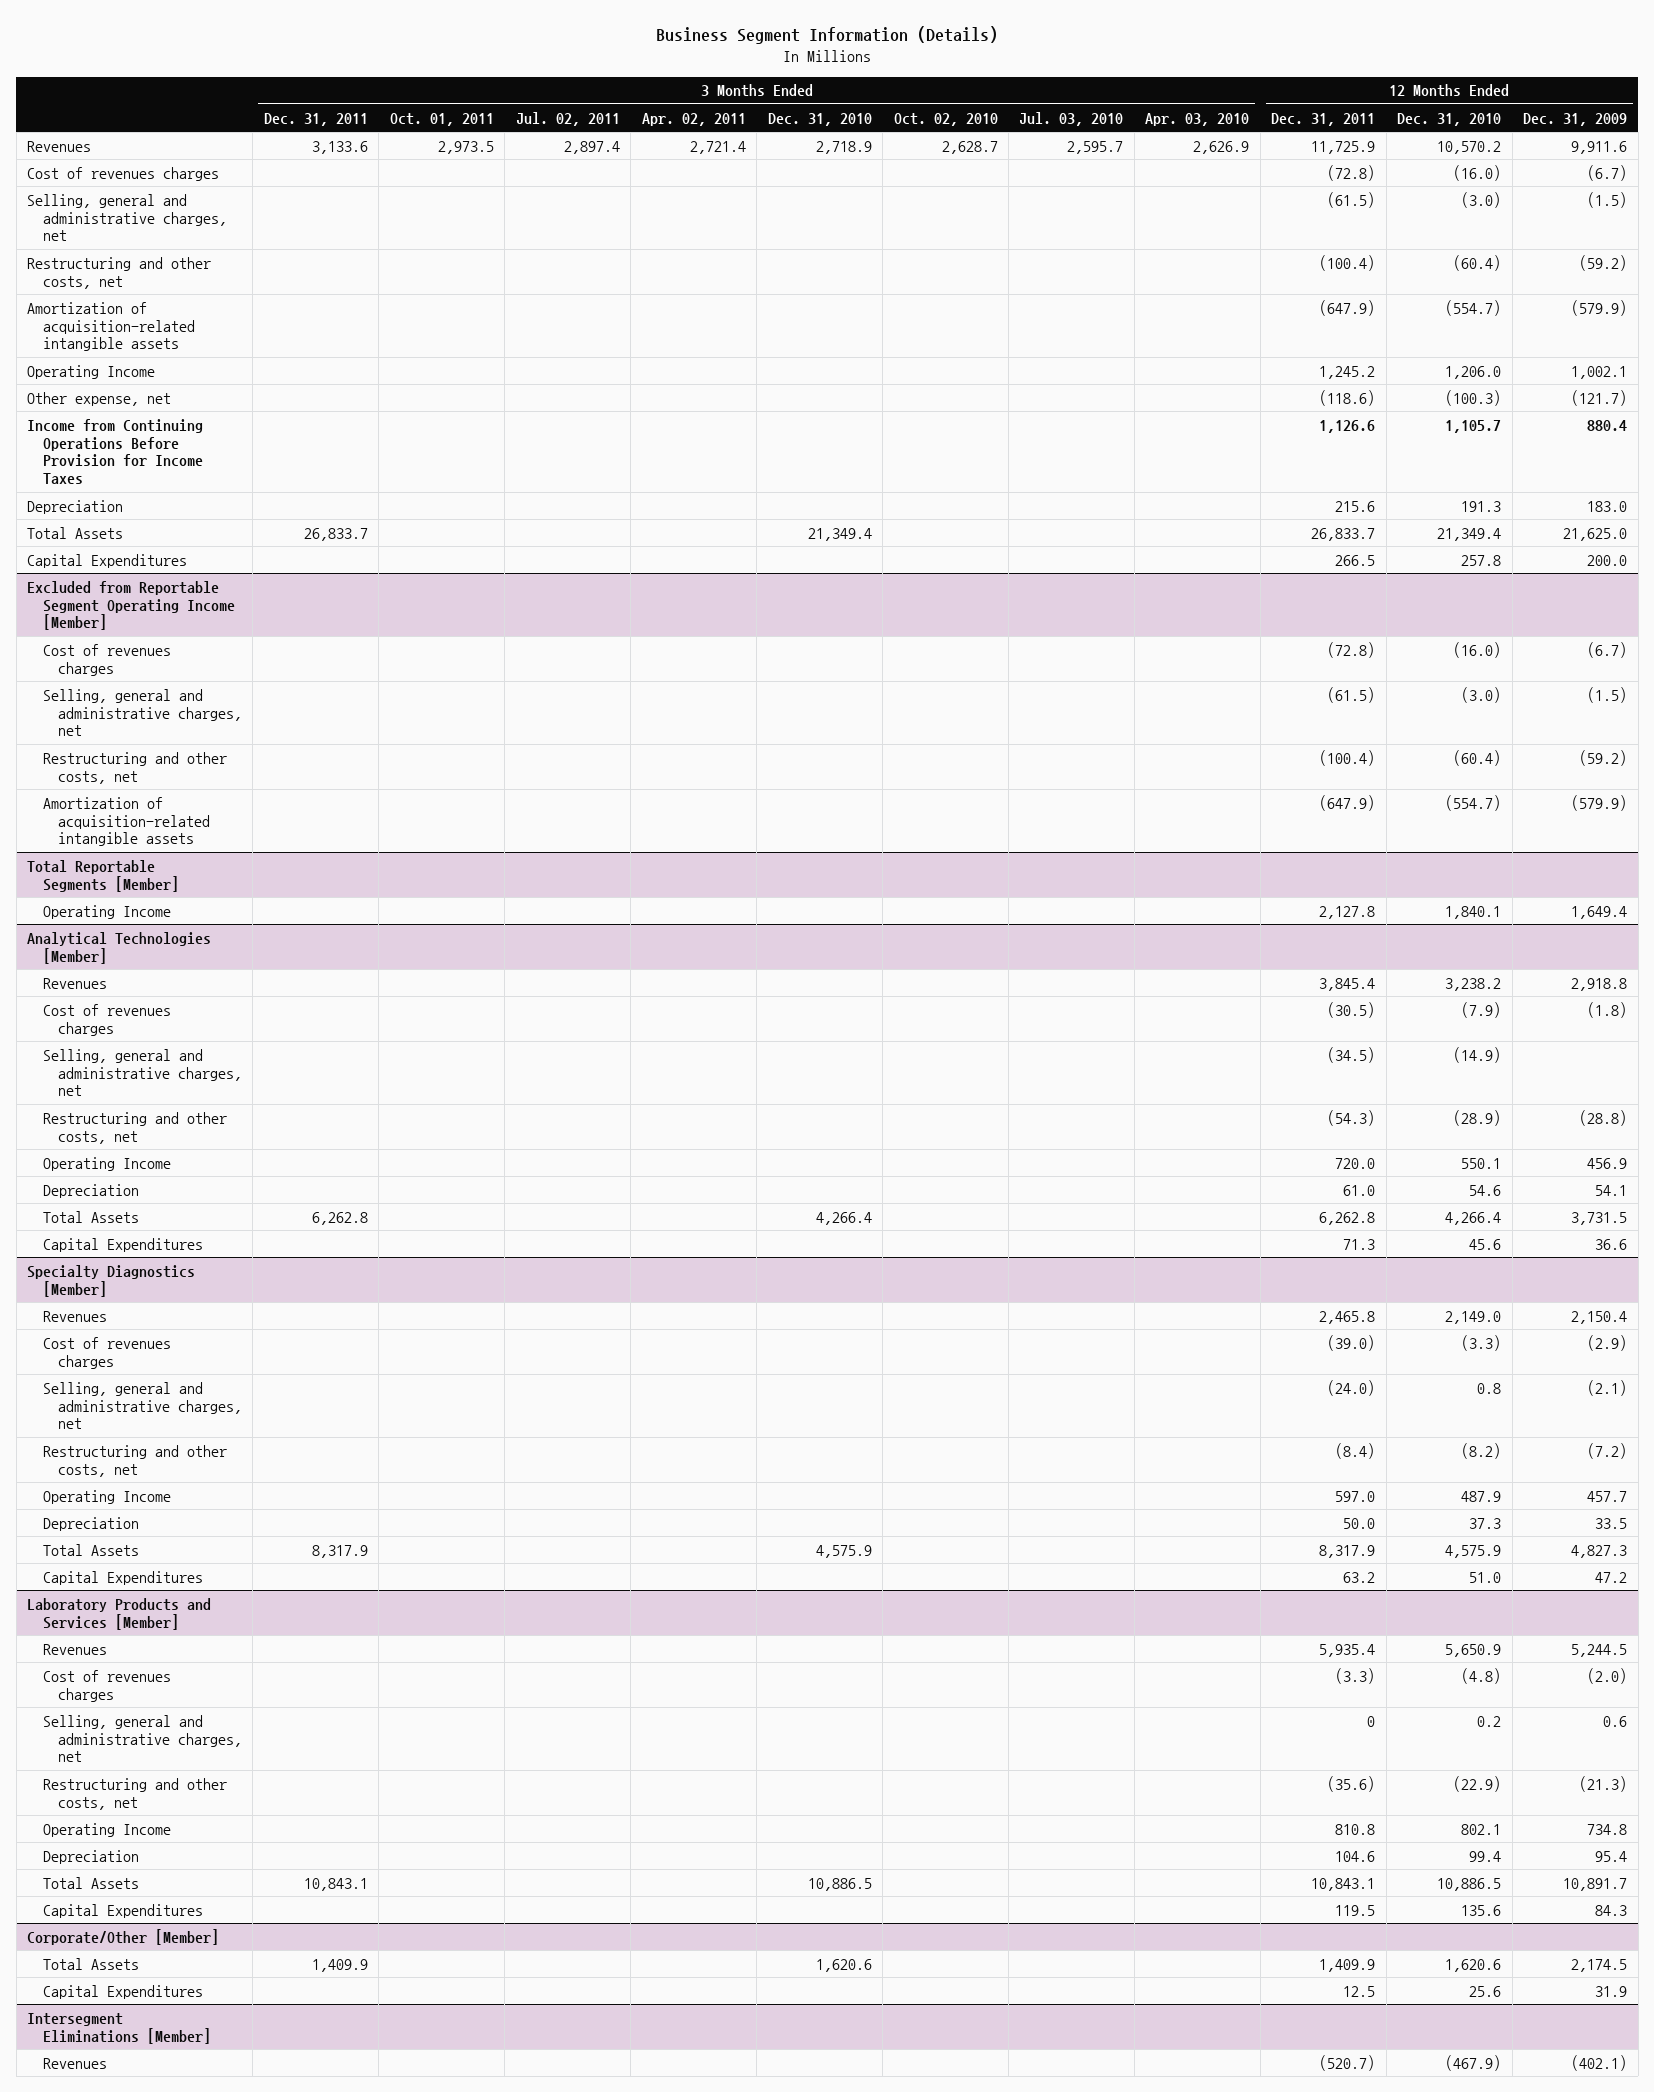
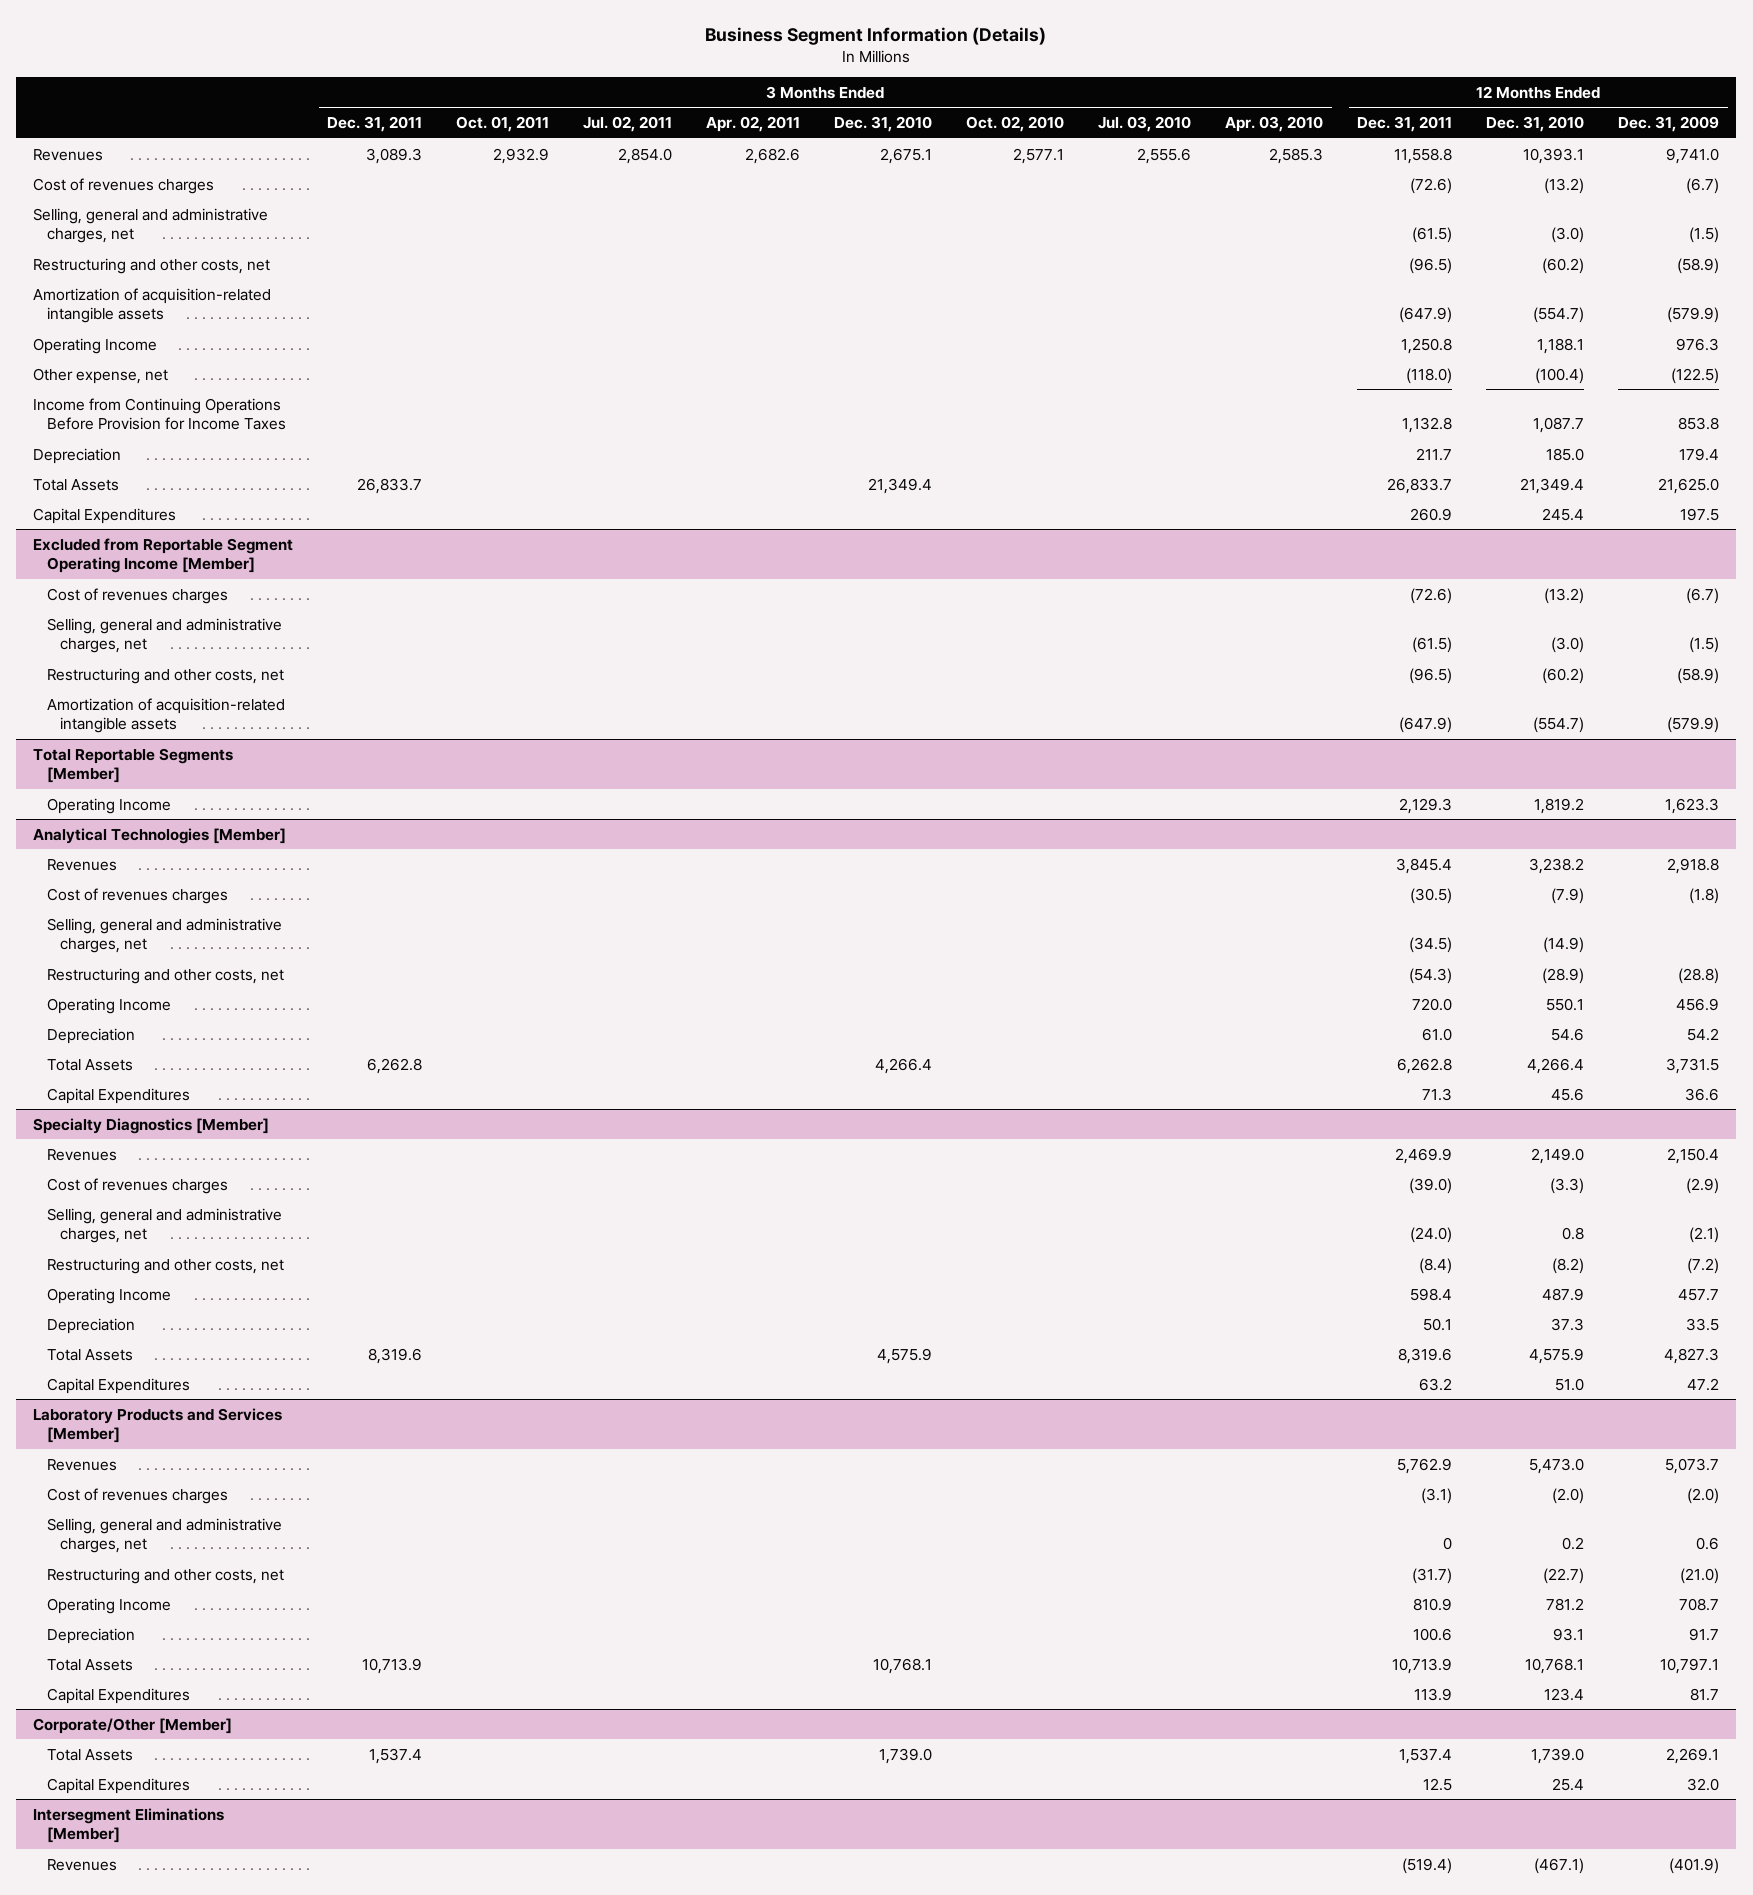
- Revenues | 3,133.6 | 2,973.5 | 2,897.4 | 2,721.4 | 2,718.9 | 2,628.7 | 2,595.7 | 2,626.9 | 11,725.9 | 10,570.2 | 9,911.6
- Cost of revenues charges | | | | | | | | | (72.8) | (16.0) | (6.7)
+ Revenues | 3,089.3 | 2,932.9 | 2,854.0 | 2,682.6 | 2,675.1 | 2,577.1 | 2,555.6 | 2,585.3 | 11,558.8 | 10,393.1 | 9,741.0
+ Cost of revenues charges | | | | | | | | | (72.6) | (13.2) | (6.7)
- Restructuring and other costs, net | | | | | | | | | (100.4) | (60.4) | (59.2)
+ Restructuring and other costs, net | | | | | | | | | (96.5) | (60.2) | (58.9)
- Operating Income | | | | | | | | | 1,245.2 | 1,206.0 | 1,002.1
- Other expense, net | | | | | | | | | (118.6) | (100.3) | (121.7)
- Income from Continuing Operations Before Provision for Income Taxes | | | | | | | | | 1,126.6 | 1,105.7 | 880.4
- Depreciation | | | | | | | | | 215.6 | 191.3 | 183.0
+ Operating Income | | | | | | | | | 1,250.8 | 1,188.1 | 976.3
+ Other expense, net | | | | | | | | | (118.0) | (100.4) | (122.5)
+ Income from Continuing Operations Before Provision for Income Taxes | | | | | | | | | 1,132.8 | 1,087.7 | 853.8
+ Depreciation | | | | | | | | | 211.7 | 185.0 | 179.4
- Capital Expenditures | | | | | | | | | 266.5 | 257.8 | 200.0
+ Capital Expenditures | | | | | | | | | 260.9 | 245.4 | 197.5
@ Excluded from Reportable Segment Operating Income [Member]
- Cost of revenues charges | | | | | | | | | (72.8) | (16.0) | (6.7)
+ Cost of revenues charges | | | | | | | | | (72.6) | (13.2) | (6.7)
- Restructuring and other costs, net | | | | | | | | | (100.4) | (60.4) | (59.2)
+ Restructuring and other costs, net | | | | | | | | | (96.5) | (60.2) | (58.9)
@ Total Reportable Segments [Member]
- Operating Income | | | | | | | | | 2,127.8 | 1,840.1 | 1,649.4
+ Operating Income | | | | | | | | | 2,129.3 | 1,819.2 | 1,623.3
@ Analytical Technologies [Member]
- Depreciation | | | | | | | | | 61.0 | 54.6 | 54.1
+ Depreciation | | | | | | | | | 61.0 | 54.6 | 54.2
@ Specialty Diagnostics [Member]
- Revenues | | | | | | | | | 2,465.8 | 2,149.0 | 2,150.4
+ Revenues | | | | | | | | | 2,469.9 | 2,149.0 | 2,150.4
- Operating Income | | | | | | | | | 597.0 | 487.9 | 457.7
- Depreciation | | | | | | | | | 50.0 | 37.3 | 33.5
- Total Assets | 8,317.9 | | | | 4,575.9 | | | | 8,317.9 | 4,575.9 | 4,827.3
+ Operating Income | | | | | | | | | 598.4 | 487.9 | 457.7
+ Depreciation | | | | | | | | | 50.1 | 37.3 | 33.5
+ Total Assets | 8,319.6 | | | | 4,575.9 | | | | 8,319.6 | 4,575.9 | 4,827.3
@ Laboratory Products and Services [Member]
- Revenues | | | | | | | | | 5,935.4 | 5,650.9 | 5,244.5
- Cost of revenues charges | | | | | | | | | (3.3) | (4.8) | (2.0)
+ Revenues | | | | | | | | | 5,762.9 | 5,473.0 | 5,073.7
+ Cost of revenues charges | | | | | | | | | (3.1) | (2.0) | (2.0)
- Restructuring and other costs, net | | | | | | | | | (35.6) | (22.9) | (21.3)
- Operating Income | | | | | | | | | 810.8 | 802.1 | 734.8
- Depreciation | | | | | | | | | 104.6 | 99.4 | 95.4
- Total Assets | 10,843.1 | | | | 10,886.5 | | | | 10,843.1 | 10,886.5 | 10,891.7
- Capital Expenditures | | | | | | | | | 119.5 | 135.6 | 84.3
+ Restructuring and other costs, net | | | | | | | | | (31.7) | (22.7) | (21.0)
+ Operating Income | | | | | | | | | 810.9 | 781.2 | 708.7
+ Depreciation | | | | | | | | | 100.6 | 93.1 | 91.7
+ Total Assets | 10,713.9 | | | | 10,768.1 | | | | 10,713.9 | 10,768.1 | 10,797.1
+ Capital Expenditures | | | | | | | | | 113.9 | 123.4 | 81.7
@ Corporate/Other [Member]
- Total Assets | 1,409.9 | | | | 1,620.6 | | | | 1,409.9 | 1,620.6 | 2,174.5
- Capital Expenditures | | | | | | | | | 12.5 | 25.6 | 31.9
+ Total Assets | 1,537.4 | | | | 1,739.0 | | | | 1,537.4 | 1,739.0 | 2,269.1
+ Capital Expenditures | | | | | | | | | 12.5 | 25.4 | 32.0
@ Intersegment Eliminations [Member]
- Revenues | | | | | | | | | (520.7) | (467.9) | (402.1)
+ Revenues | | | | | | | | | (519.4) | (467.1) | (401.9)

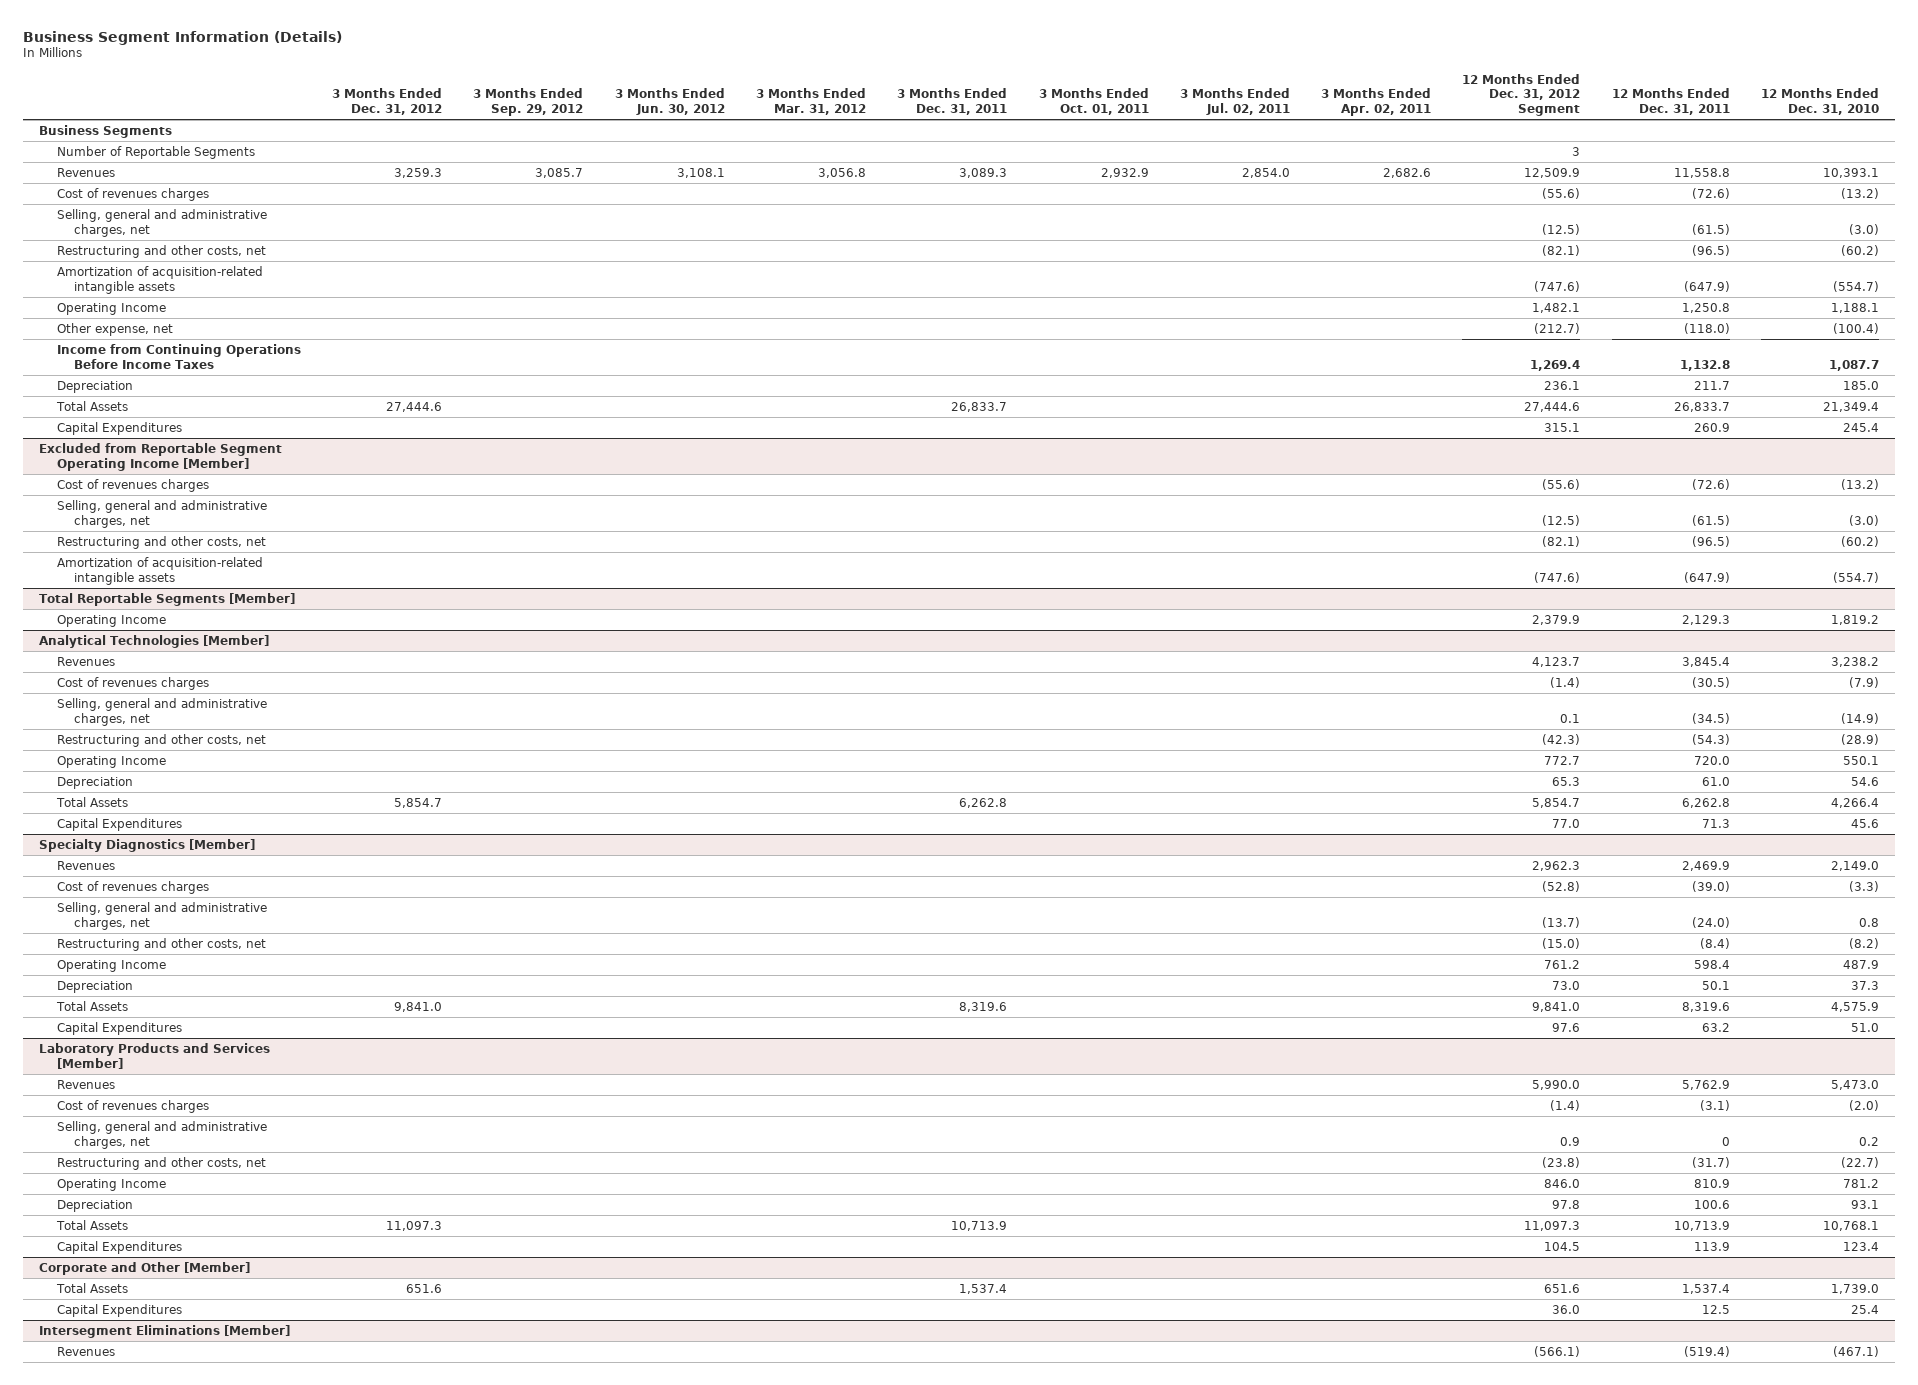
- | 3 Months Ended Dec. 31, 2011 | 3 Months Ended Oct. 01, 2011 | 3 Months Ended Jul. 02, 2011 | 3 Months Ended Apr. 02, 2011 | 3 Months Ended Dec. 31, 2010 | 3 Months Ended Oct. 02, 2010 | 3 Months Ended Jul. 03, 2010 | 3 Months Ended Apr. 03, 2010 | 12 Months Ended Dec. 31, 2011 | 12 Months Ended Dec. 31, 2010 | 12 Months Ended Dec. 31, 2009
+ | 3 Months Ended Dec. 31, 2012 | 3 Months Ended Sep. 29, 2012 | 3 Months Ended Jun. 30, 2012 | 3 Months Ended Mar. 31, 2012 | 3 Months Ended Dec. 31, 2011 | 3 Months Ended Oct. 01, 2011 | 3 Months Ended Jul. 02, 2011 | 3 Months Ended Apr. 02, 2011 | 12 Months Ended Dec. 31, 2012 Segment | 12 Months Ended Dec. 31, 2011 | 12 Months Ended Dec. 31, 2010
+ Business Segments
+ Number of Reportable Segments | | | | | | | | | 3 | |
- Income from Continuing Operations Before Provision for Income Taxes | | | | | | | | | 1,132.8 | 1,087.7 | 853.8
+ Income from Continuing Operations Before Income Taxes | | | | | | | | | 1,269.4 | 1,132.8 | 1,087.7
- Corporate/Other [Member]
+ Corporate and Other [Member]

